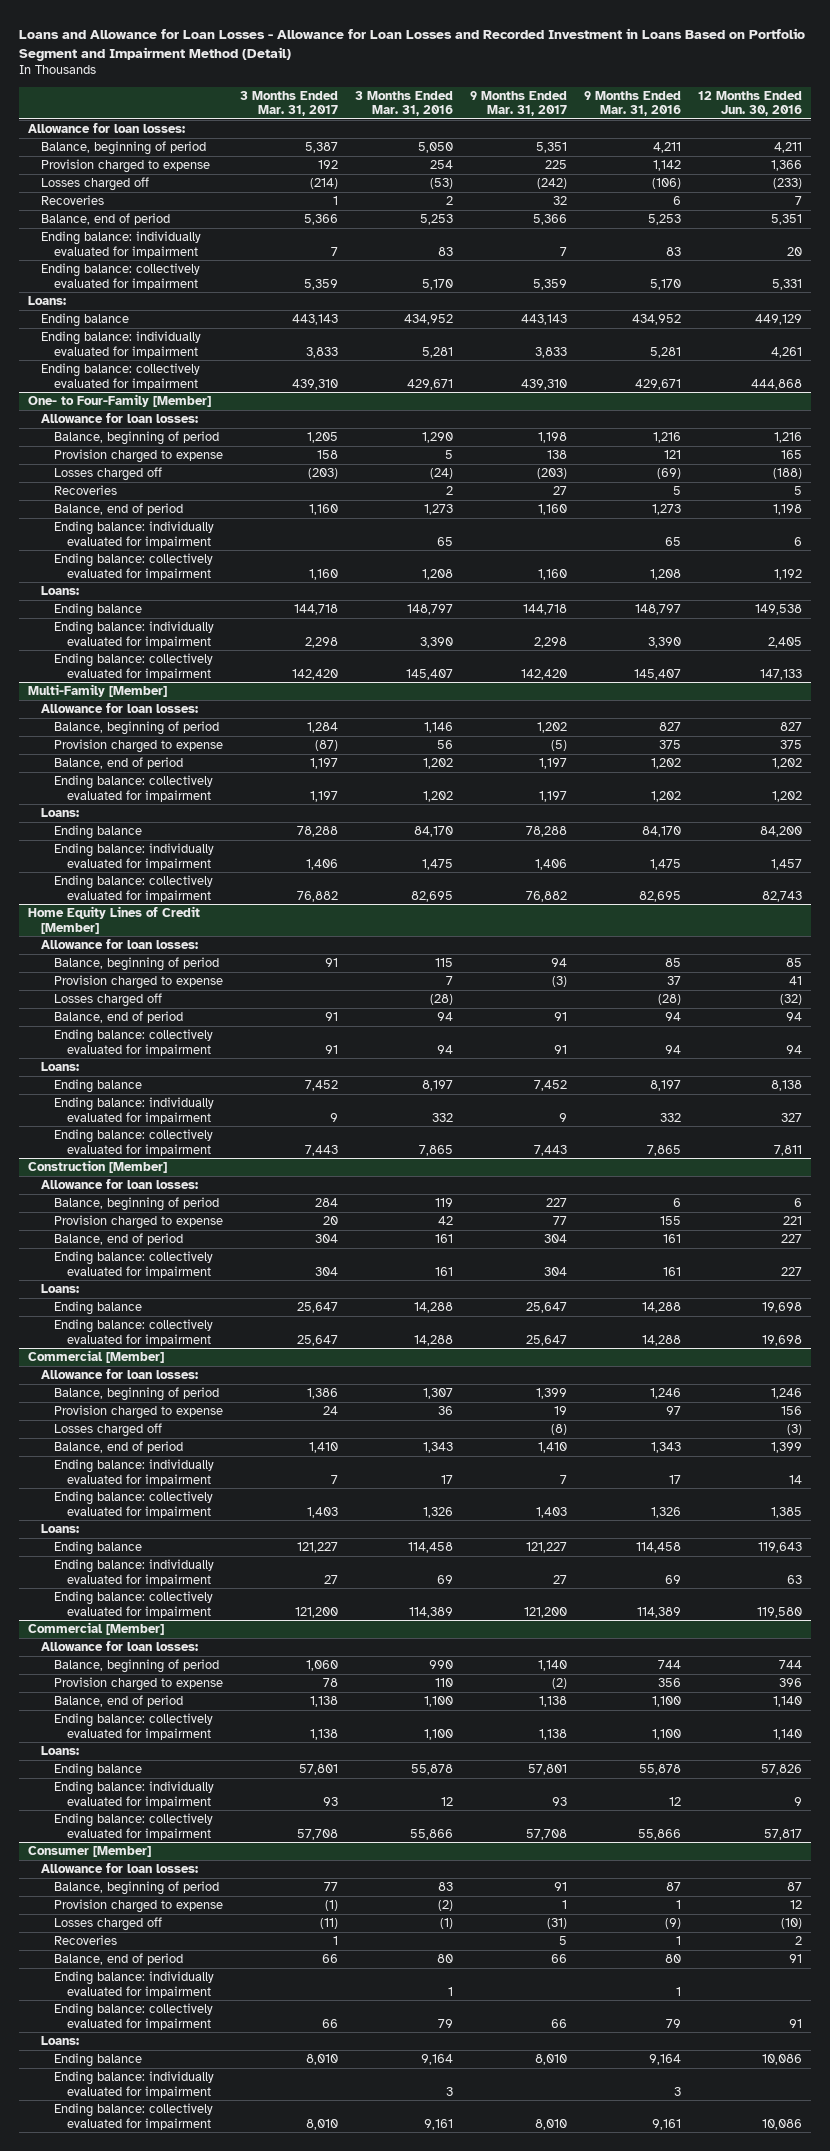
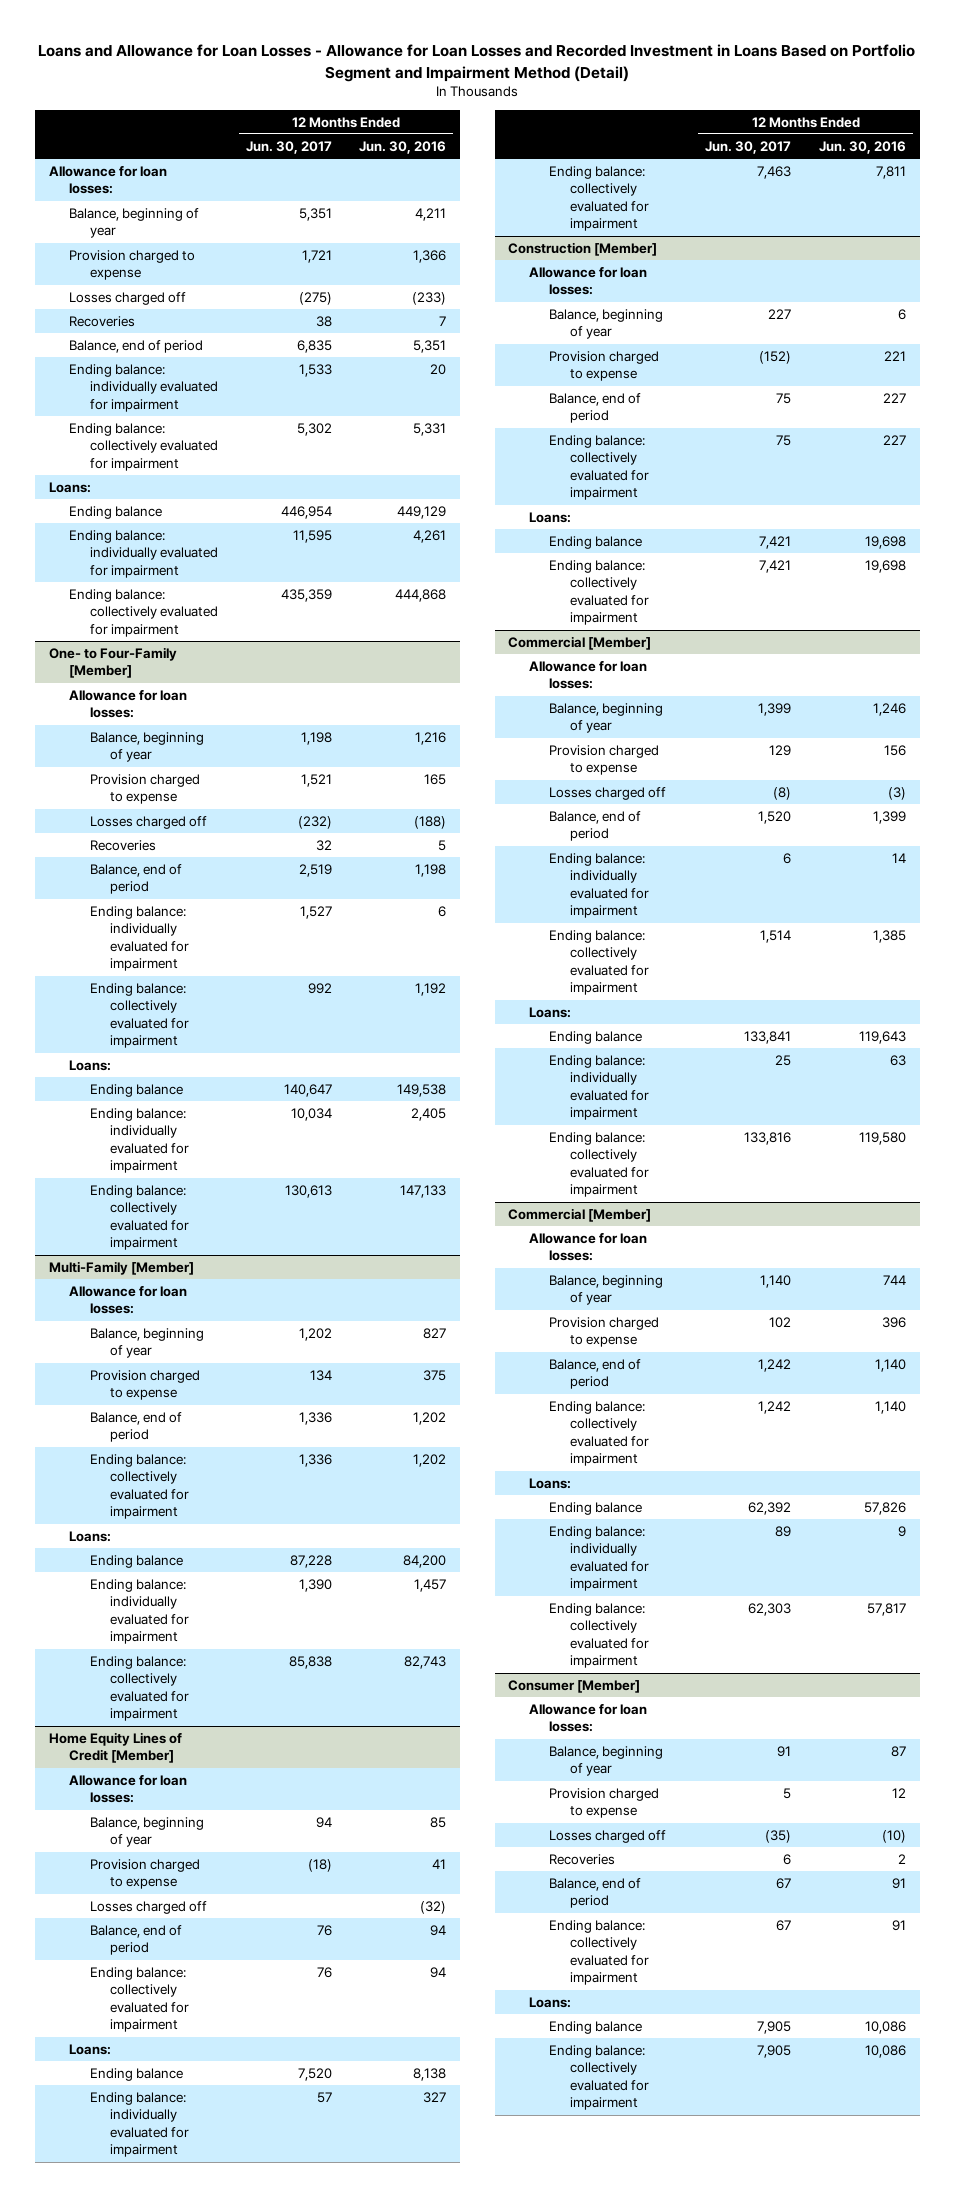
- | 3 Months Ended Mar. 31, 2017 | 3 Months Ended Mar. 31, 2016 | 9 Months Ended Mar. 31, 2017 | 9 Months Ended Mar. 31, 2016 | 12 Months Ended Jun. 30, 2016
+ | 12 Months Ended Jun. 30, 2017 | 12 Months Ended Jun. 30, 2016
- Balance, beginning of period | 5,387 | 5,050 | 5,351 | 4,211 | 4,211
+ Balance, beginning of year | 5,351 | 4,211
@ One- to Four-Family [Member]
- Balance, beginning of period | 1,205 | 1,290 | 1,198 | 1,216 | 1,216
+ Balance, beginning of year | 1,198 | 1,216
@ Multi-Family [Member]
- Balance, beginning of period | 1,284 | 1,146 | 1,202 | 827 | 827
+ Balance, beginning of year | 1,202 | 827
@ Home Equity Lines of Credit [Member]
- Balance, beginning of period | 91 | 115 | 94 | 85 | 85
+ Balance, beginning of year | 94 | 85
@ Construction [Member]
- Balance, beginning of period | 284 | 119 | 227 | 6 | 6
+ Balance, beginning of year | 227 | 6
@ Commercial [Member]
- Balance, beginning of period | 1,386 | 1,307 | 1,399 | 1,246 | 1,246
+ Balance, beginning of year | 1,399 | 1,246
- Balance, beginning of period | 1,060 | 990 | 1,140 | 744 | 744
+ Balance, beginning of year | 1,140 | 744
@ Consumer [Member]
- Balance, beginning of period | 77 | 83 | 91 | 87 | 87
+ Balance, beginning of year | 91 | 87
- Ending balance: individually evaluated for impairment | | 1 | | 1 |
- Ending balance: individually evaluated for impairment | | 3 | | 3 |

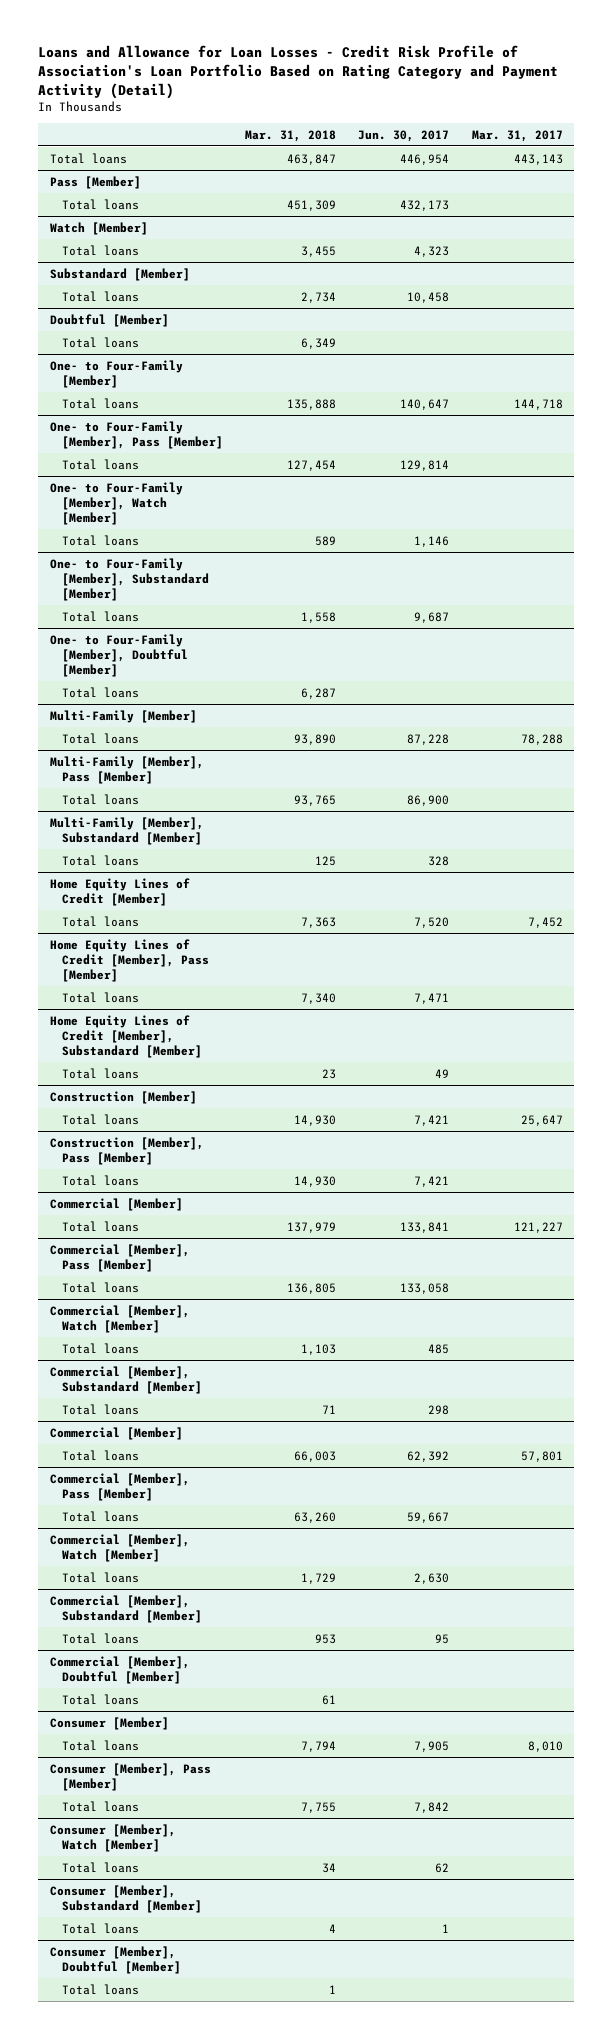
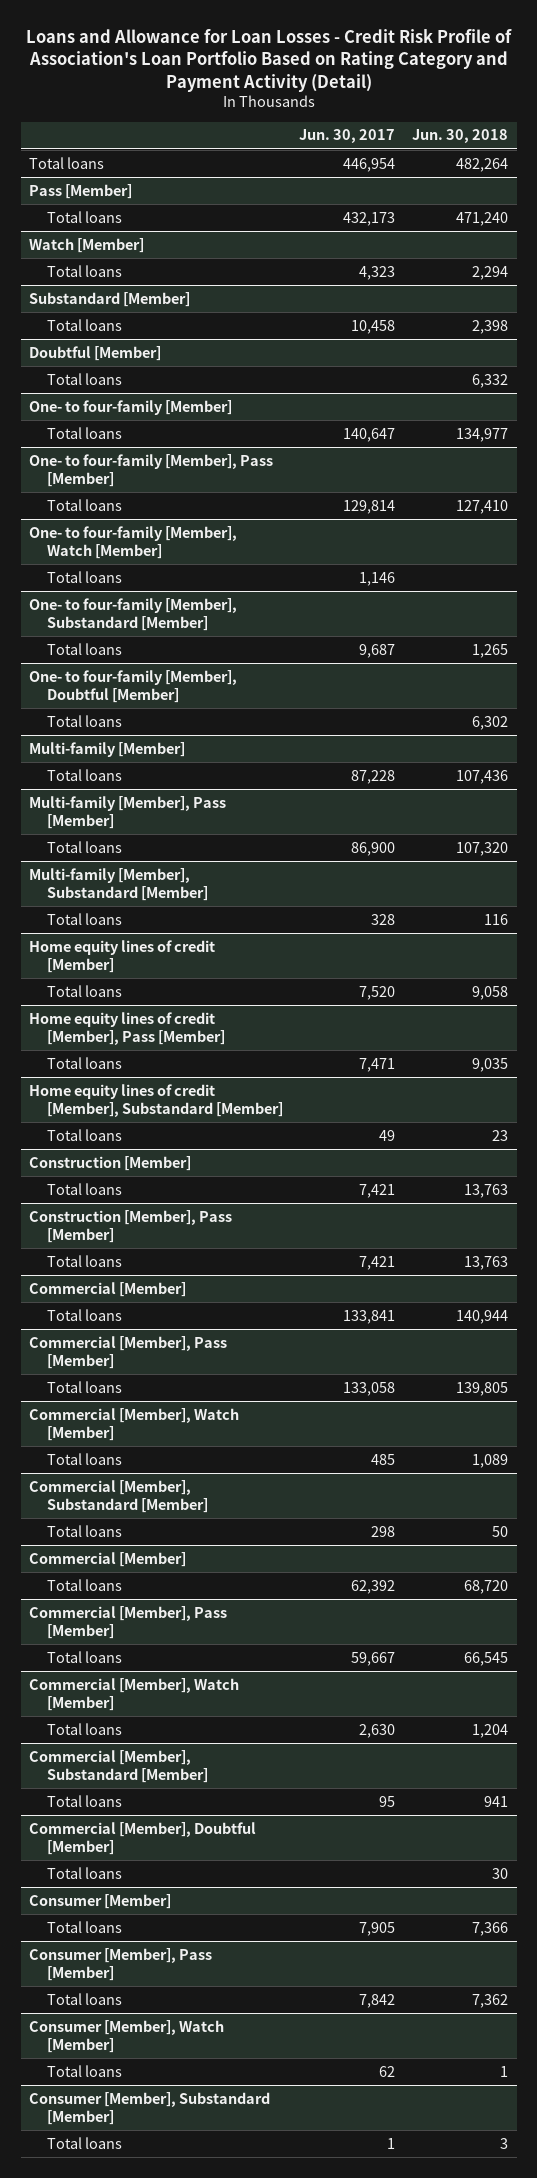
- | Mar. 31, 2018 | Jun. 30, 2017 | Mar. 31, 2017
+ | Jun. 30, 2017 | Jun. 30, 2018
- One- to Four-Family [Member]
+ One- to four-family [Member]
- One- to Four-Family [Member], Pass [Member]
+ One- to four-family [Member], Pass [Member]
- One- to Four-Family [Member], Watch [Member]
+ One- to four-family [Member], Watch [Member]
- One- to Four-Family [Member], Substandard [Member]
+ One- to four-family [Member], Substandard [Member]
- One- to Four-Family [Member], Doubtful [Member]
+ One- to four-family [Member], Doubtful [Member]
- Multi-Family [Member]
+ Multi-family [Member]
- Multi-Family [Member], Pass [Member]
+ Multi-family [Member], Pass [Member]
- Multi-Family [Member], Substandard [Member]
+ Multi-family [Member], Substandard [Member]
- Home Equity Lines of Credit [Member]
+ Home equity lines of credit [Member]
- Home Equity Lines of Credit [Member], Pass [Member]
+ Home equity lines of credit [Member], Pass [Member]
- Home Equity Lines of Credit [Member], Substandard [Member]
+ Home equity lines of credit [Member], Substandard [Member]
- Consumer [Member], Doubtful [Member]
- Total loans | 1 | |

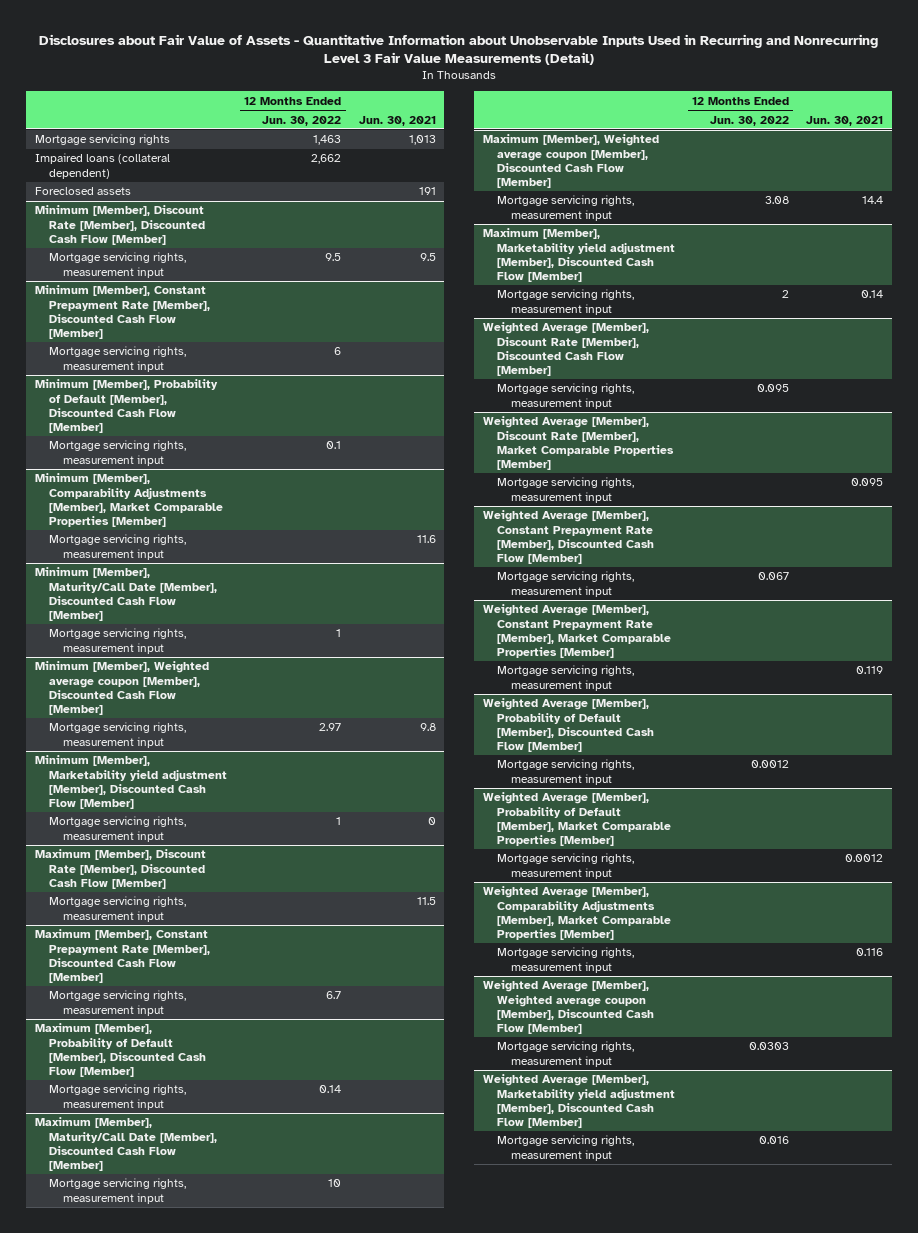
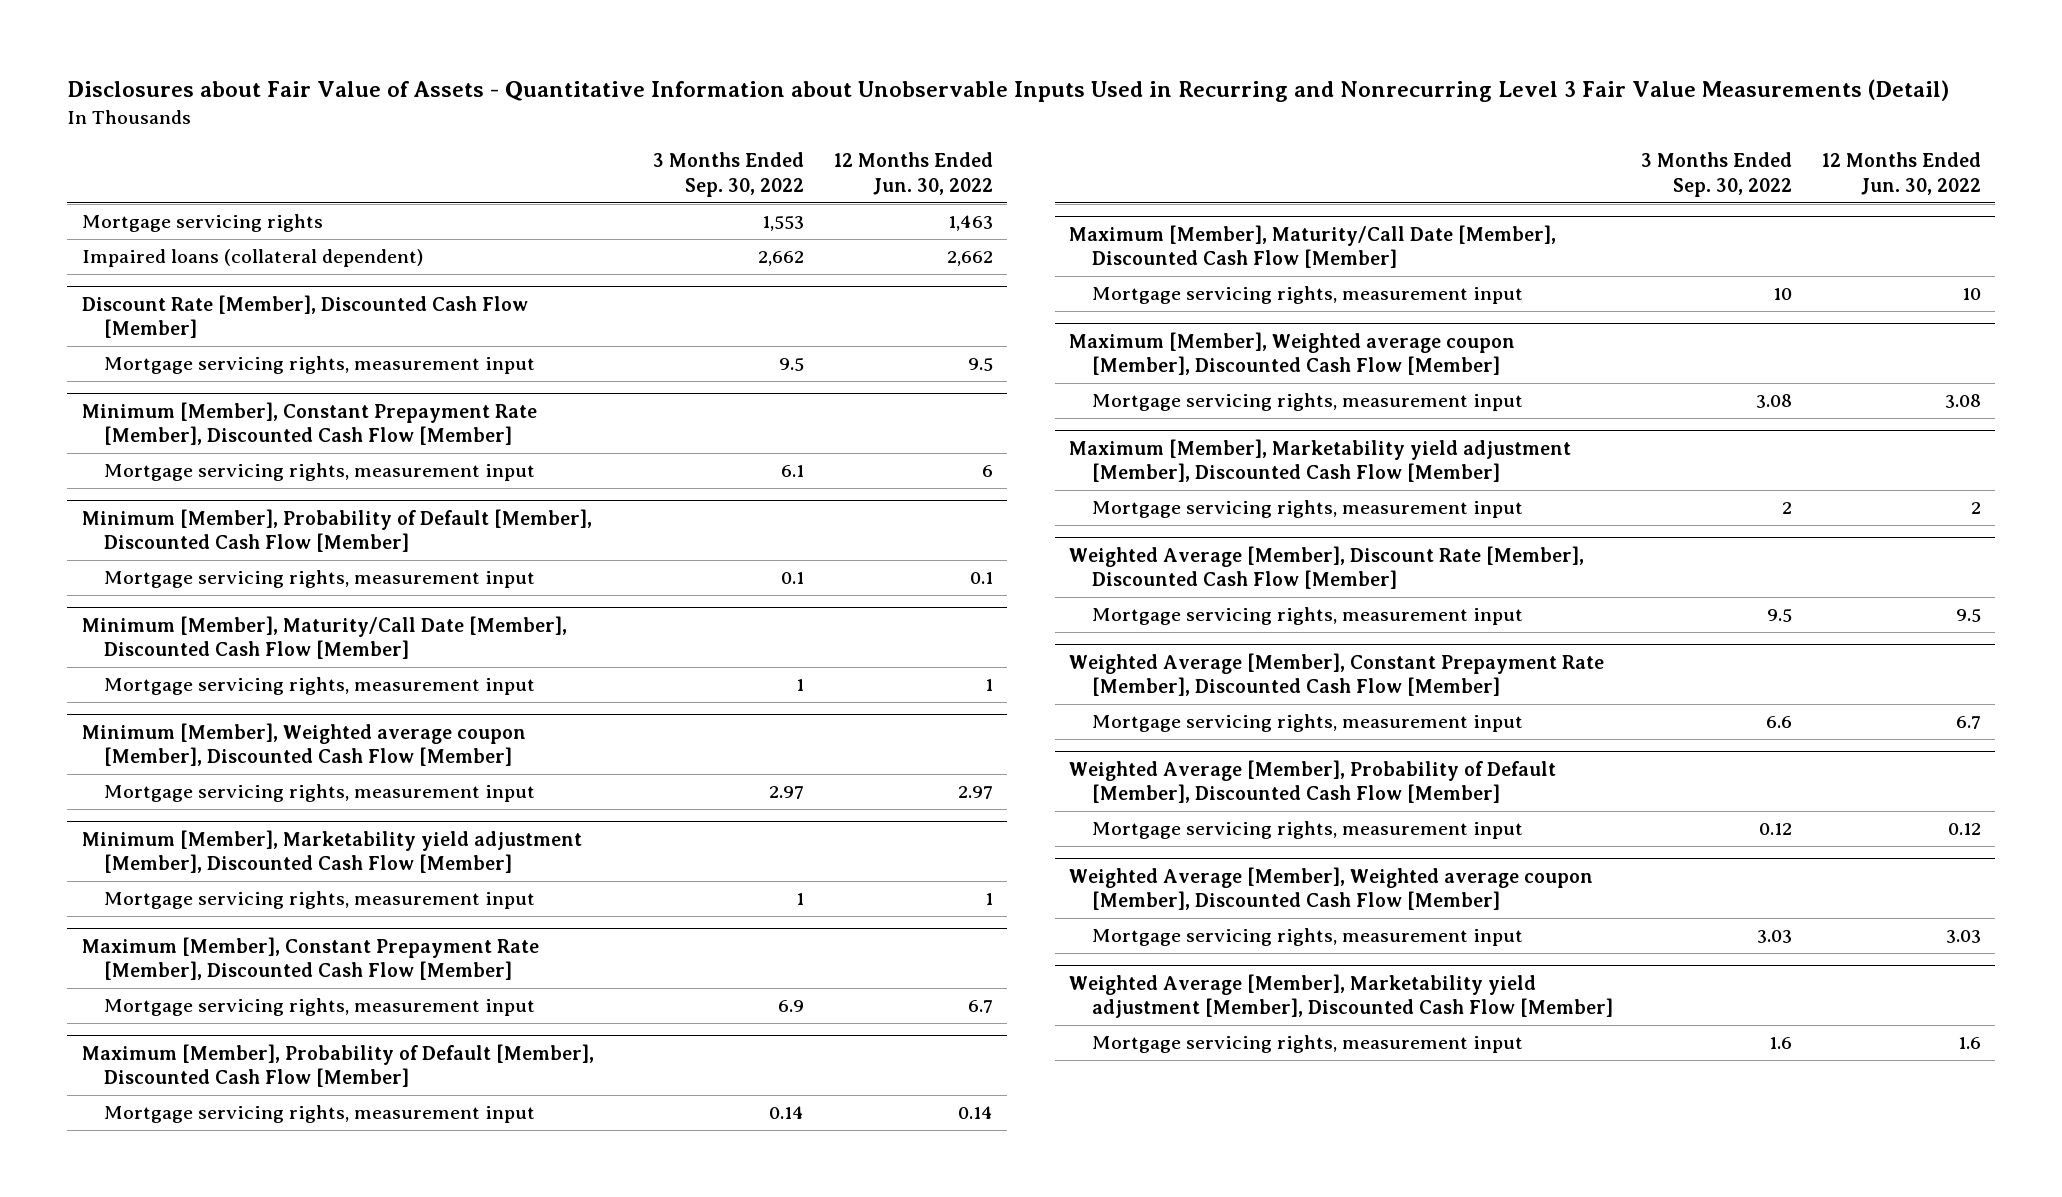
- | 12 Months Ended Jun. 30, 2022 | Jun. 30, 2021
+ | 3 Months Ended Sep. 30, 2022 | 12 Months Ended Jun. 30, 2022
- Foreclosed assets | | 191
- Minimum [Member], Discount Rate [Member], Discounted Cash Flow [Member]
+ Discount Rate [Member], Discounted Cash Flow [Member]
- Minimum [Member], Comparability Adjustments [Member], Market Comparable Properties [Member]
- Mortgage servicing rights, measurement input | | 11.6
- Maximum [Member], Discount Rate [Member], Discounted Cash Flow [Member]
- Mortgage servicing rights, measurement input | | 11.5
@ Weighted Average [Member], Discount Rate [Member], Discounted Cash Flow [Member]
- Mortgage servicing rights, measurement input | 0.095 |
- Weighted Average [Member], Discount Rate [Member], Market Comparable Properties [Member]
- Mortgage servicing rights, measurement input | | 0.095
@ Weighted Average [Member], Discount Rate [Member], Discounted Cash Flow [Member]
+ Mortgage servicing rights, measurement input | 9.5 | 9.5
@ Weighted Average [Member], Constant Prepayment Rate [Member], Discounted Cash Flow [Member]
- Mortgage servicing rights, measurement input | 0.067 |
- Weighted Average [Member], Constant Prepayment Rate [Member], Market Comparable Properties [Member]
- Mortgage servicing rights, measurement input | | 0.119
@ Weighted Average [Member], Constant Prepayment Rate [Member], Discounted Cash Flow [Member]
+ Mortgage servicing rights, measurement input | 6.6 | 6.7
@ Weighted Average [Member], Probability of Default [Member], Discounted Cash Flow [Member]
- Mortgage servicing rights, measurement input | 0.0012 |
- Weighted Average [Member], Probability of Default [Member], Market Comparable Properties [Member]
- Mortgage servicing rights, measurement input | | 0.0012
- Weighted Average [Member], Comparability Adjustments [Member], Market Comparable Properties [Member]
- Mortgage servicing rights, measurement input | | 0.116
@ Weighted Average [Member], Probability of Default [Member], Discounted Cash Flow [Member]
+ Mortgage servicing rights, measurement input | 0.12 | 0.12
@ Weighted Average [Member], Weighted average coupon [Member], Discounted Cash Flow [Member]
- Mortgage servicing rights, measurement input | 0.0303 |
+ Mortgage servicing rights, measurement input | 3.03 | 3.03
@ Weighted Average [Member], Marketability yield adjustment [Member], Discounted Cash Flow [Member]
- Mortgage servicing rights, measurement input | 0.016 |
+ Mortgage servicing rights, measurement input | 1.6 | 1.6

